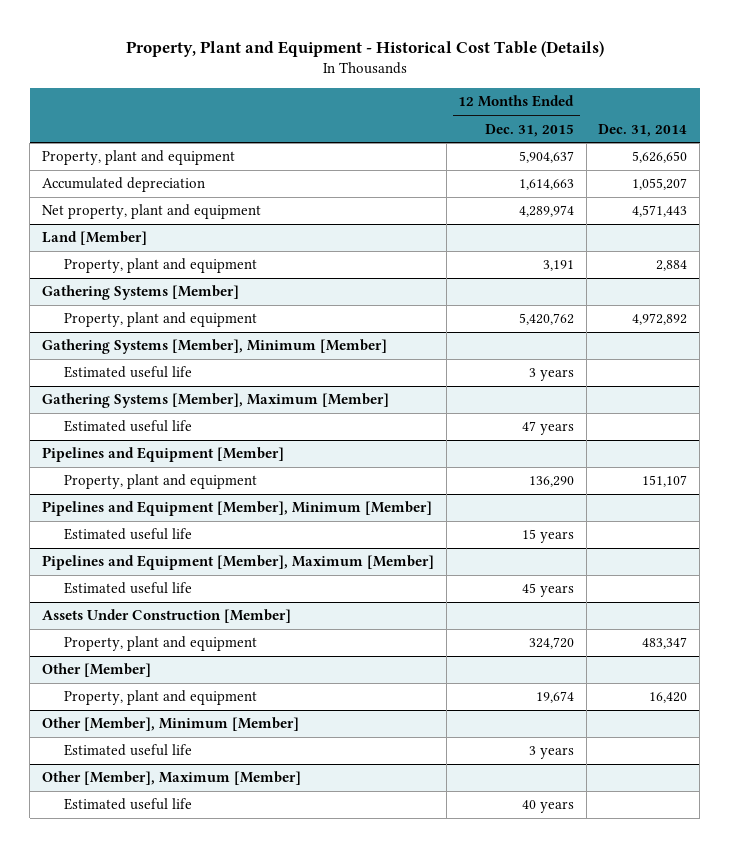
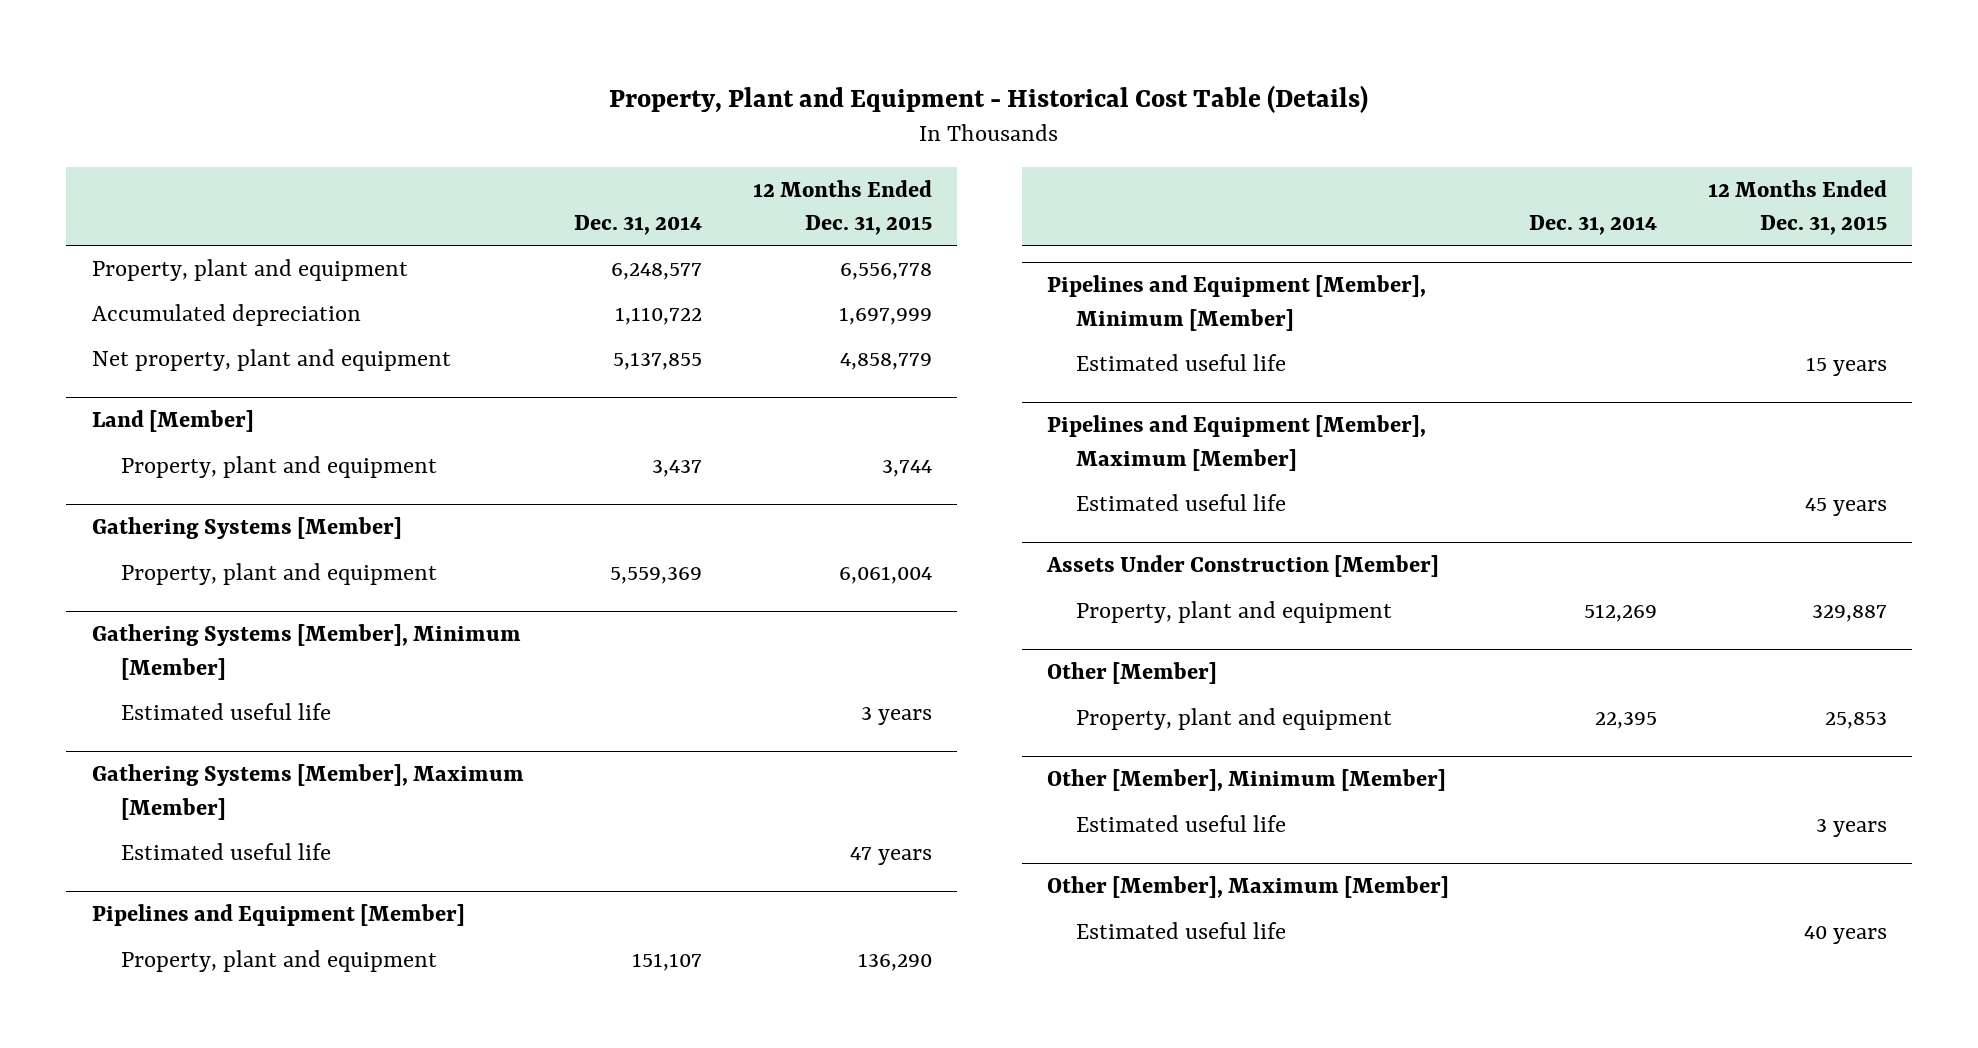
- | 12 Months Ended Dec. 31, 2015 | Dec. 31, 2014
+ | Dec. 31, 2014 | 12 Months Ended Dec. 31, 2015
- Property, plant and equipment | 5,904,637 | 5,626,650
- Accumulated depreciation | 1,614,663 | 1,055,207
- Net property, plant and equipment | 4,289,974 | 4,571,443
+ Property, plant and equipment | 6,248,577 | 6,556,778
+ Accumulated depreciation | 1,110,722 | 1,697,999
+ Net property, plant and equipment | 5,137,855 | 4,858,779
@ Land [Member]
- Property, plant and equipment | 3,191 | 2,884
+ Property, plant and equipment | 3,437 | 3,744
@ Gathering Systems [Member]
- Property, plant and equipment | 5,420,762 | 4,972,892
+ Property, plant and equipment | 5,559,369 | 6,061,004
@ Assets Under Construction [Member]
- Property, plant and equipment | 324,720 | 483,347
+ Property, plant and equipment | 512,269 | 329,887
@ Other [Member]
- Property, plant and equipment | 19,674 | 16,420
+ Property, plant and equipment | 22,395 | 25,853

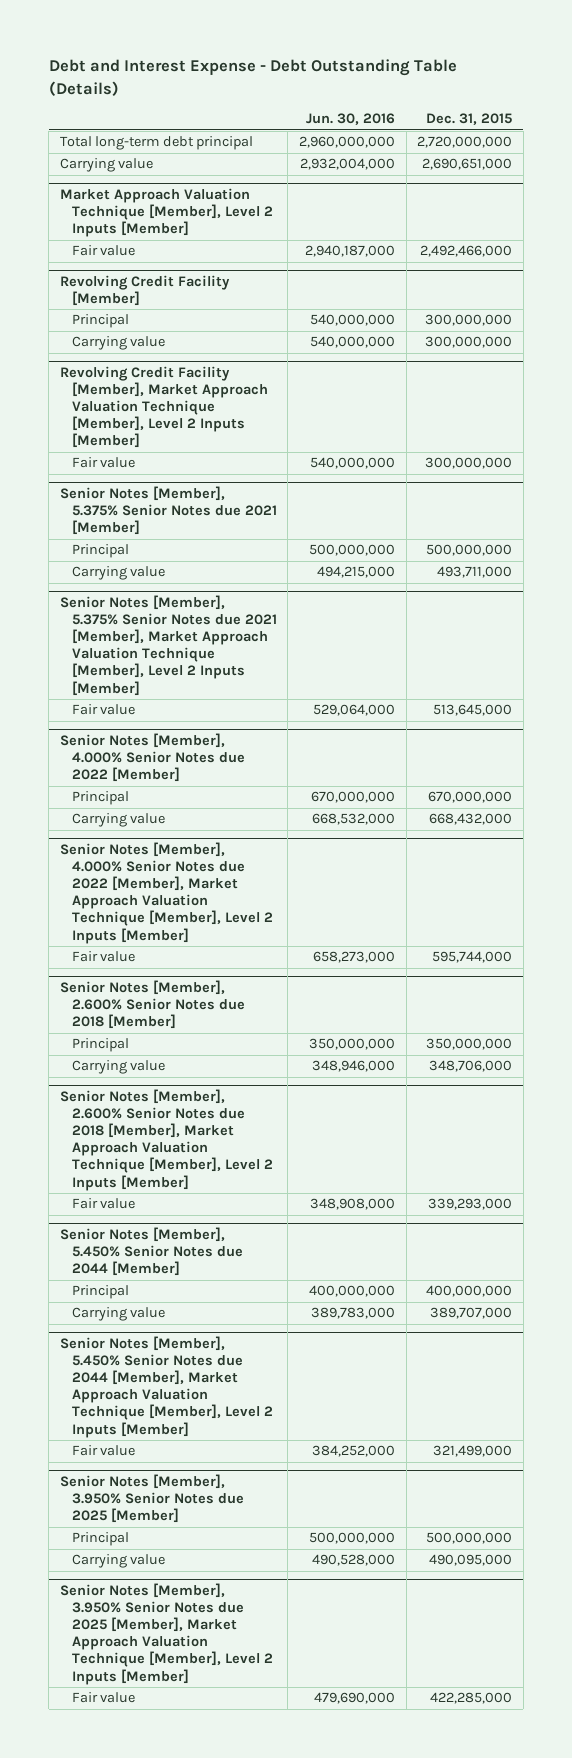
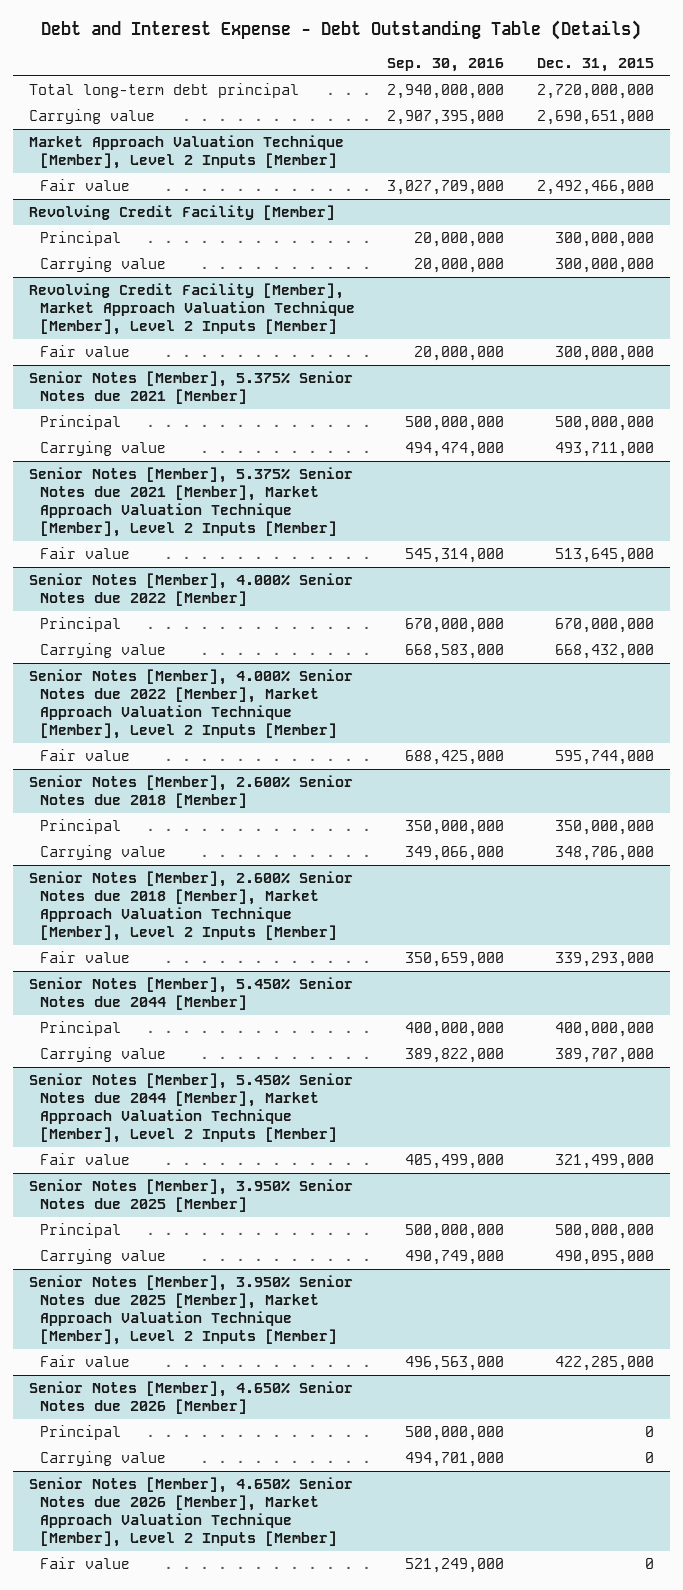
- | Jun. 30, 2016 | Dec. 31, 2015
+ | Sep. 30, 2016 | Dec. 31, 2015
+ Senior Notes [Member], 4.650% Senior Notes due 2026 [Member]
+ Principal | 500,000,000 | 0
+ Carrying value | 494,701,000 | 0
+ Senior Notes [Member], 4.650% Senior Notes due 2026 [Member], Market Approach Valuation Technique [Member], Level 2 Inputs [Member]
+ Fair value | 521,249,000 | 0

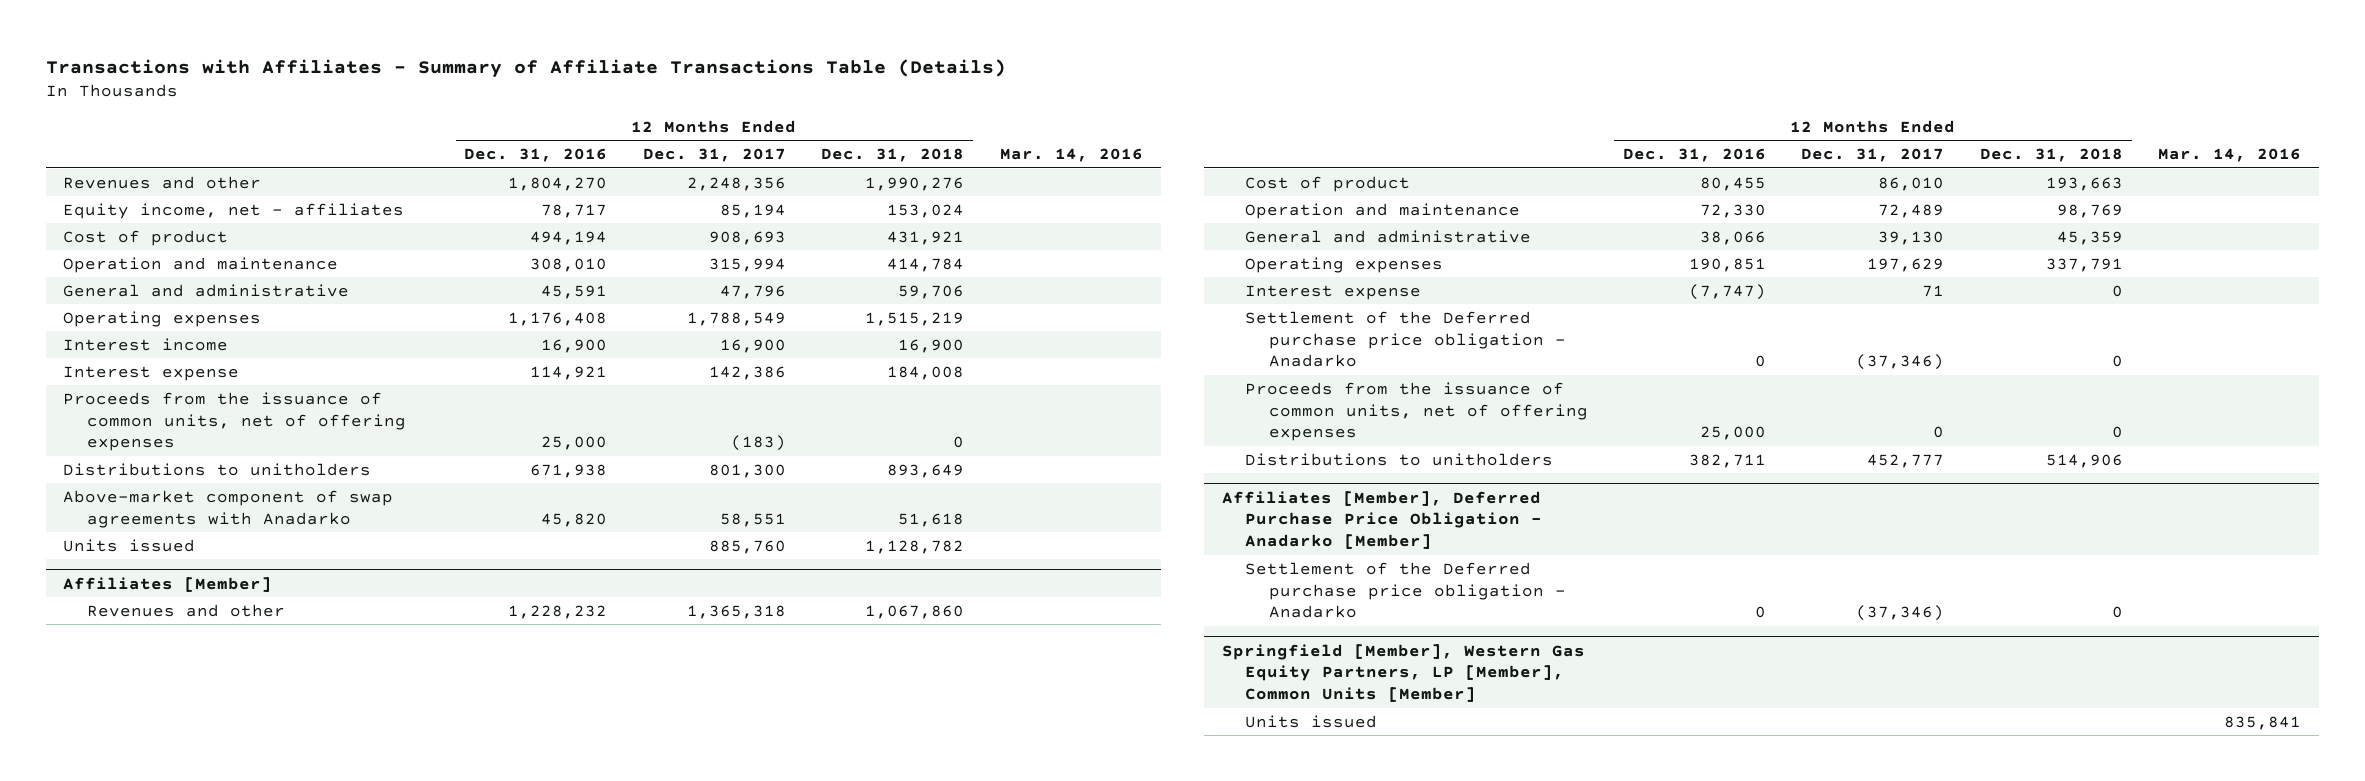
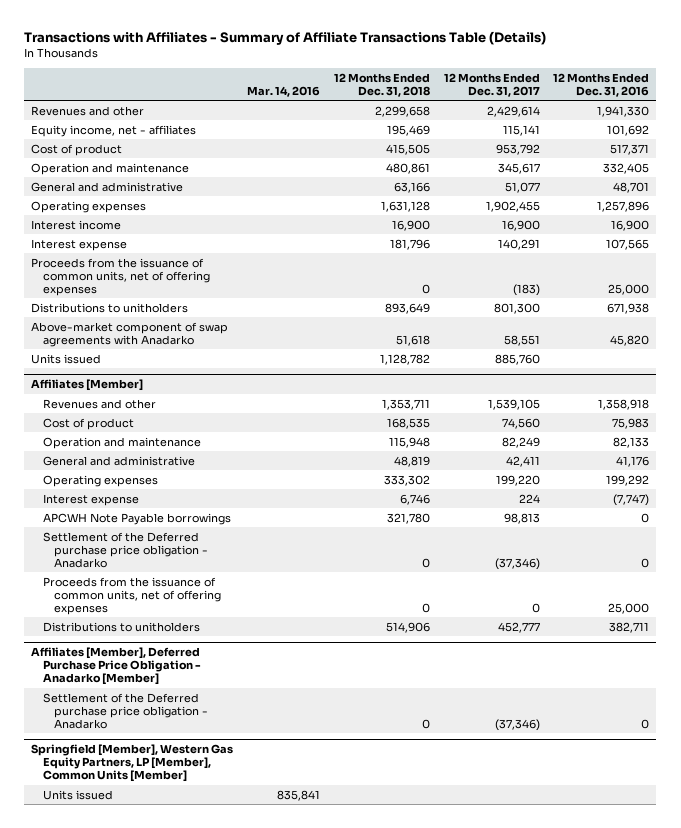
- | 12 Months Ended Dec. 31, 2016 | 12 Months Ended Dec. 31, 2017 | 12 Months Ended Dec. 31, 2018 | Mar. 14, 2016
+ | Mar. 14, 2016 | 12 Months Ended Dec. 31, 2018 | 12 Months Ended Dec. 31, 2017 | 12 Months Ended Dec. 31, 2016
- Revenues and other | 1,804,270 | 2,248,356 | 1,990,276 |
- Equity income, net - affiliates | 78,717 | 85,194 | 153,024 |
- Cost of product | 494,194 | 908,693 | 431,921 |
- Operation and maintenance | 308,010 | 315,994 | 414,784 |
- General and administrative | 45,591 | 47,796 | 59,706 |
- Operating expenses | 1,176,408 | 1,788,549 | 1,515,219 |
+ Revenues and other | | 2,299,658 | 2,429,614 | 1,941,330
+ Equity income, net - affiliates | | 195,469 | 115,141 | 101,692
+ Cost of product | | 415,505 | 953,792 | 517,371
+ Operation and maintenance | | 480,861 | 345,617 | 332,405
+ General and administrative | | 63,166 | 51,077 | 48,701
+ Operating expenses | | 1,631,128 | 1,902,455 | 1,257,896
- Interest expense | 114,921 | 142,386 | 184,008 |
+ Interest expense | | 181,796 | 140,291 | 107,565
@ Affiliates [Member]
- Revenues and other | 1,228,232 | 1,365,318 | 1,067,860 |
- Cost of product | 80,455 | 86,010 | 193,663 |
- Operation and maintenance | 72,330 | 72,489 | 98,769 |
- General and administrative | 38,066 | 39,130 | 45,359 |
- Operating expenses | 190,851 | 197,629 | 337,791 |
- Interest expense | (7,747) | 71 | 0 |
+ Revenues and other | | 1,353,711 | 1,539,105 | 1,358,918
+ Cost of product | | 168,535 | 74,560 | 75,983
+ Operation and maintenance | | 115,948 | 82,249 | 82,133
+ General and administrative | | 48,819 | 42,411 | 41,176
+ Operating expenses | | 333,302 | 199,220 | 199,292
+ Interest expense | | 6,746 | 224 | (7,747)
+ APCWH Note Payable borrowings | | 321,780 | 98,813 | 0

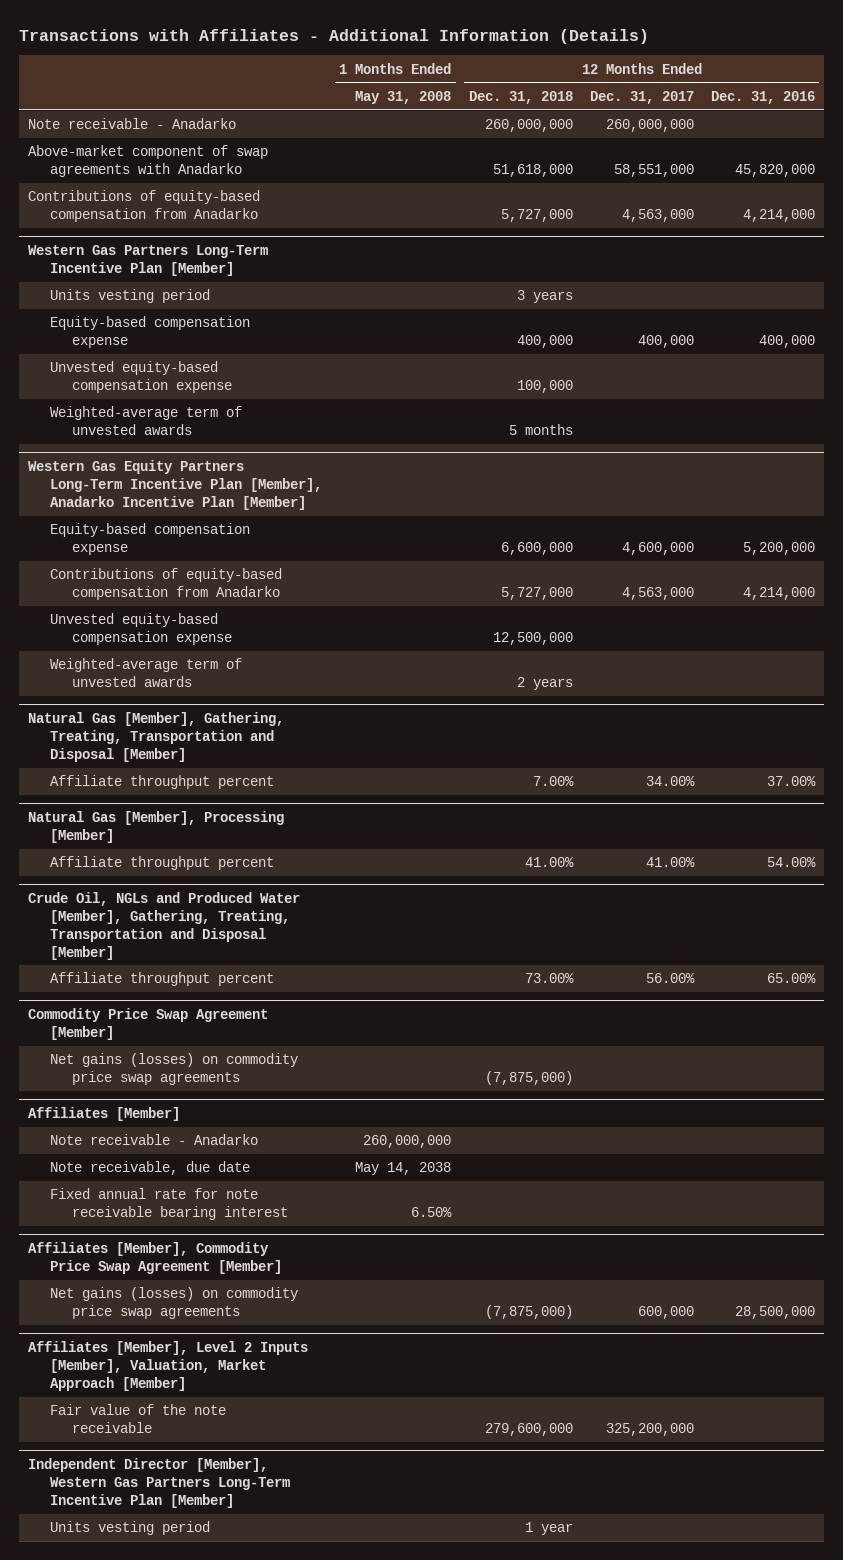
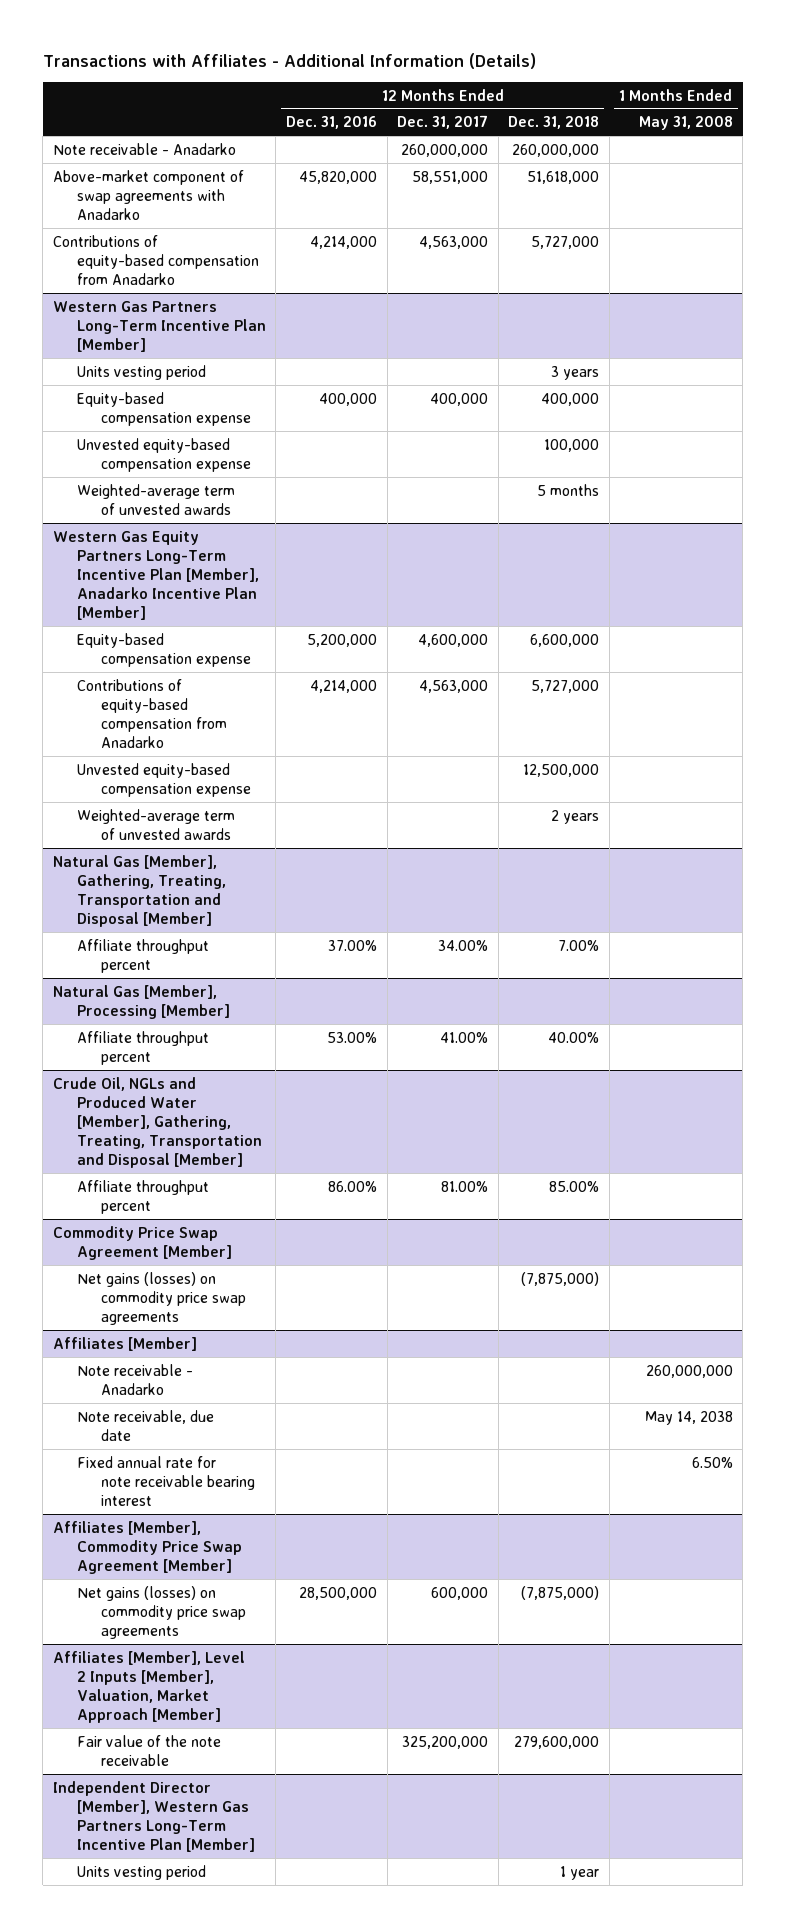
- | 1 Months Ended May 31, 2008 | 12 Months Ended Dec. 31, 2018 | 12 Months Ended Dec. 31, 2017 | 12 Months Ended Dec. 31, 2016
+ | 12 Months Ended Dec. 31, 2016 | 12 Months Ended Dec. 31, 2017 | 12 Months Ended Dec. 31, 2018 | 1 Months Ended May 31, 2008
@ Natural Gas [Member], Processing [Member]
- Affiliate throughput percent | | 41.00% | 41.00% | 54.00%
+ Affiliate throughput percent | 53.00% | 41.00% | 40.00% |
@ Crude Oil, NGLs and Produced Water [Member], Gathering, Treating, Transportation and Disposal [Member]
- Affiliate throughput percent | | 73.00% | 56.00% | 65.00%
+ Affiliate throughput percent | 86.00% | 81.00% | 85.00% |

